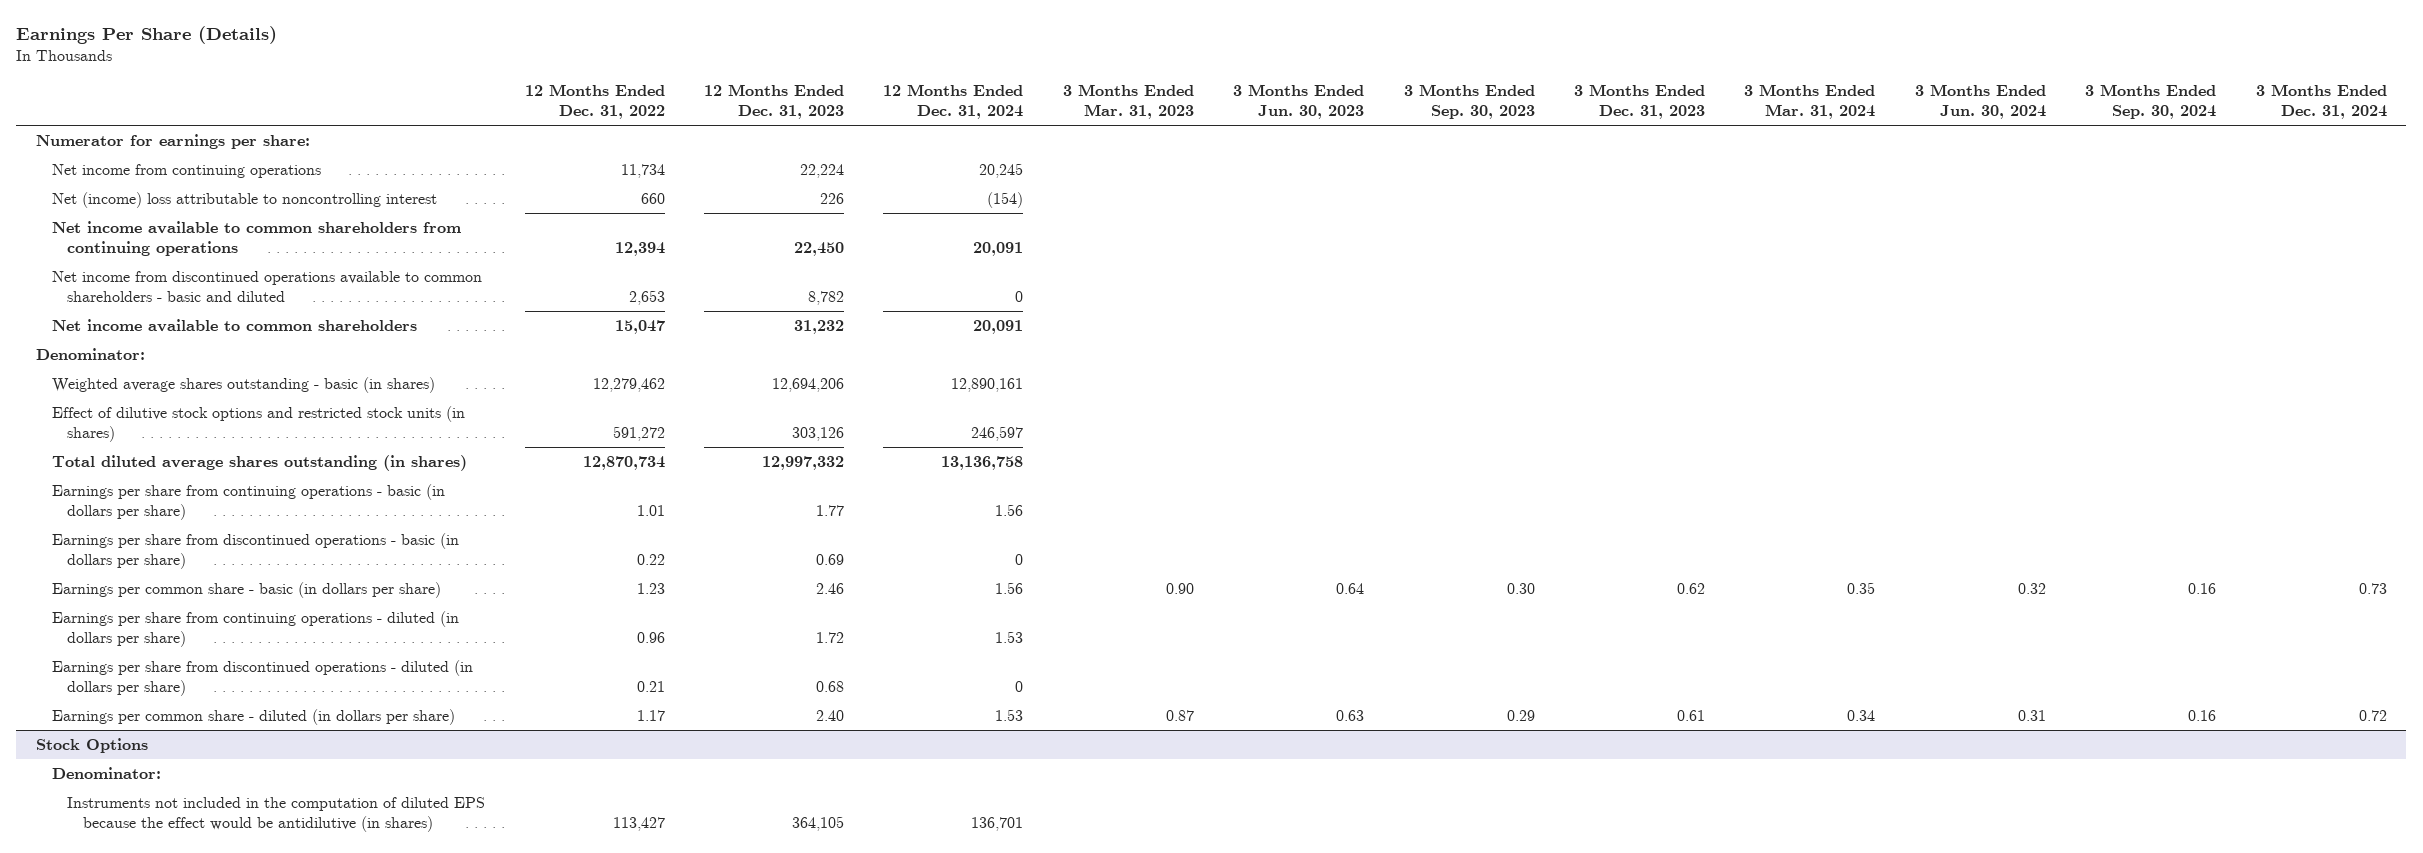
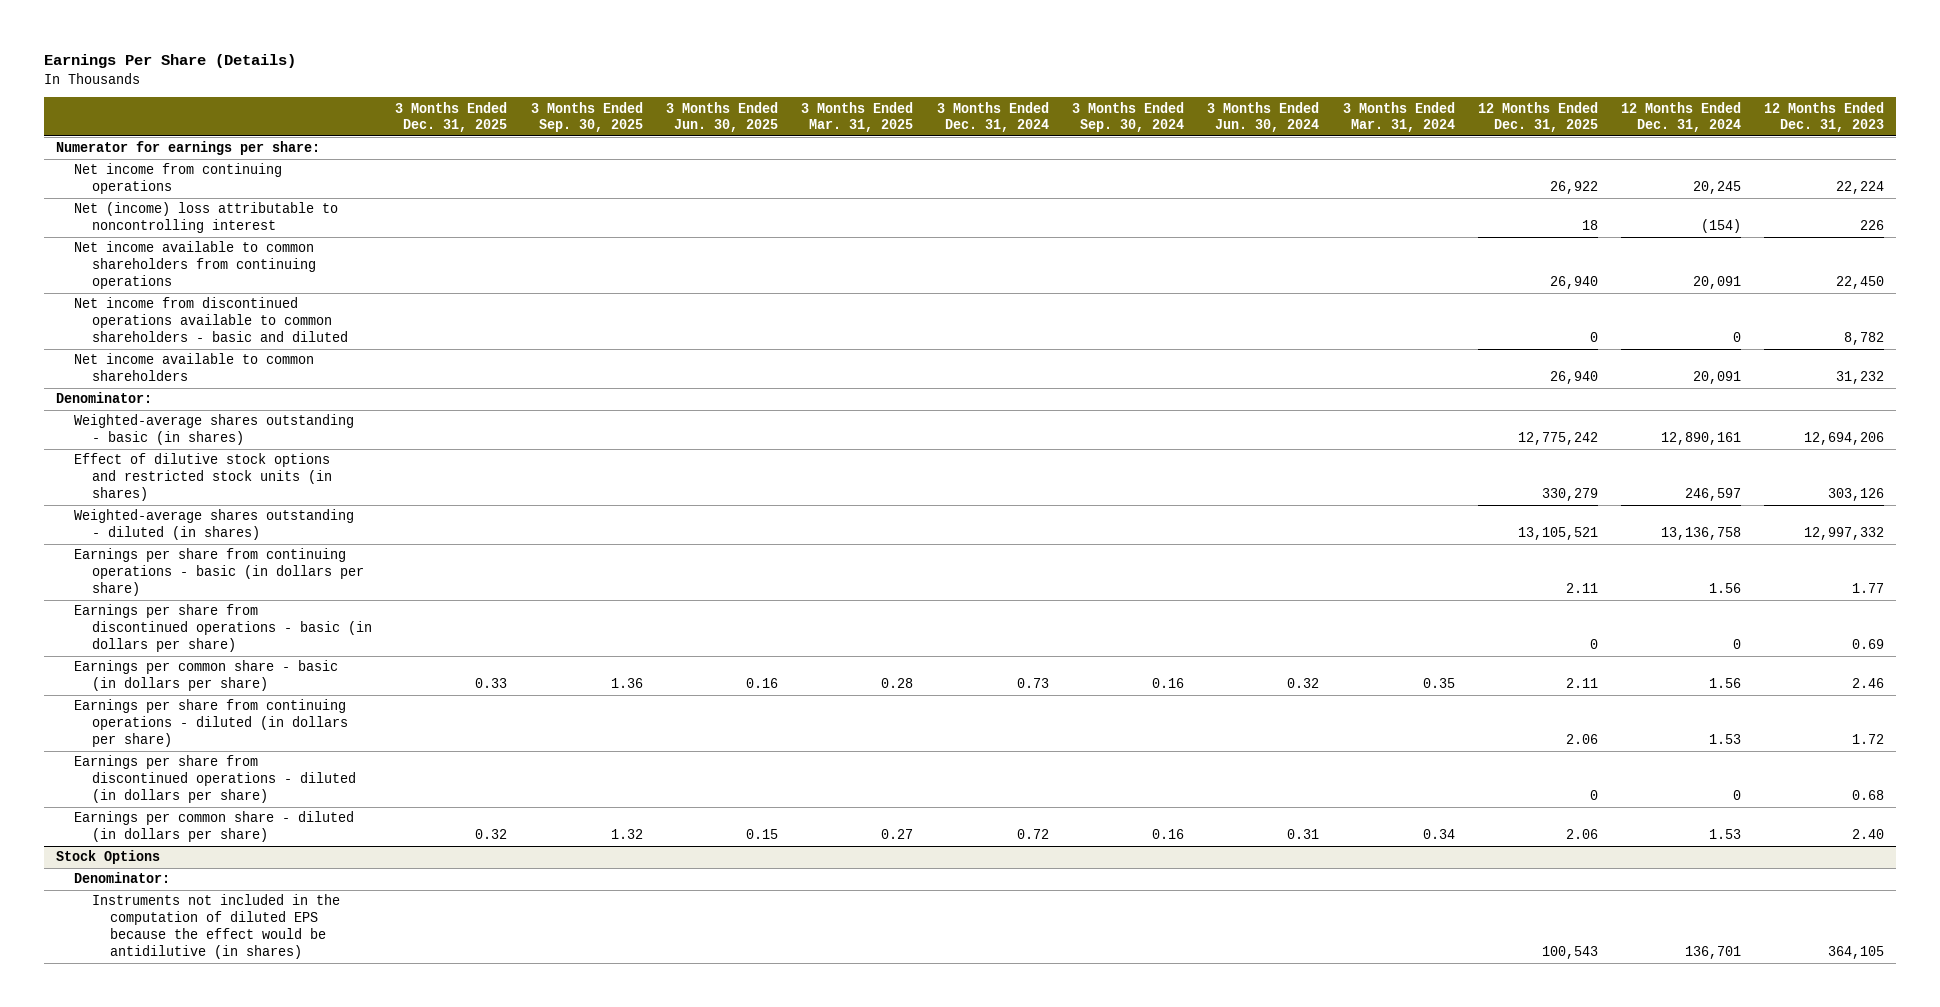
- | 12 Months Ended Dec. 31, 2022 | 12 Months Ended Dec. 31, 2023 | 12 Months Ended Dec. 31, 2024 | 3 Months Ended Mar. 31, 2023 | 3 Months Ended Jun. 30, 2023 | 3 Months Ended Sep. 30, 2023 | 3 Months Ended Dec. 31, 2023 | 3 Months Ended Mar. 31, 2024 | 3 Months Ended Jun. 30, 2024 | 3 Months Ended Sep. 30, 2024 | 3 Months Ended Dec. 31, 2024
+ | 3 Months Ended Dec. 31, 2025 | 3 Months Ended Sep. 30, 2025 | 3 Months Ended Jun. 30, 2025 | 3 Months Ended Mar. 31, 2025 | 3 Months Ended Dec. 31, 2024 | 3 Months Ended Sep. 30, 2024 | 3 Months Ended Jun. 30, 2024 | 3 Months Ended Mar. 31, 2024 | 12 Months Ended Dec. 31, 2025 | 12 Months Ended Dec. 31, 2024 | 12 Months Ended Dec. 31, 2023
- Weighted average shares outstanding - basic (in shares) | 12,279,462 | 12,694,206 | 12,890,161 | | | | | | | |
+ Weighted-average shares outstanding - basic (in shares) | | | | | | | | | 12,775,242 | 12,890,161 | 12,694,206
- Total diluted average shares outstanding (in shares) | 12,870,734 | 12,997,332 | 13,136,758 | | | | | | | |
+ Weighted-average shares outstanding - diluted (in shares) | | | | | | | | | 13,105,521 | 13,136,758 | 12,997,332

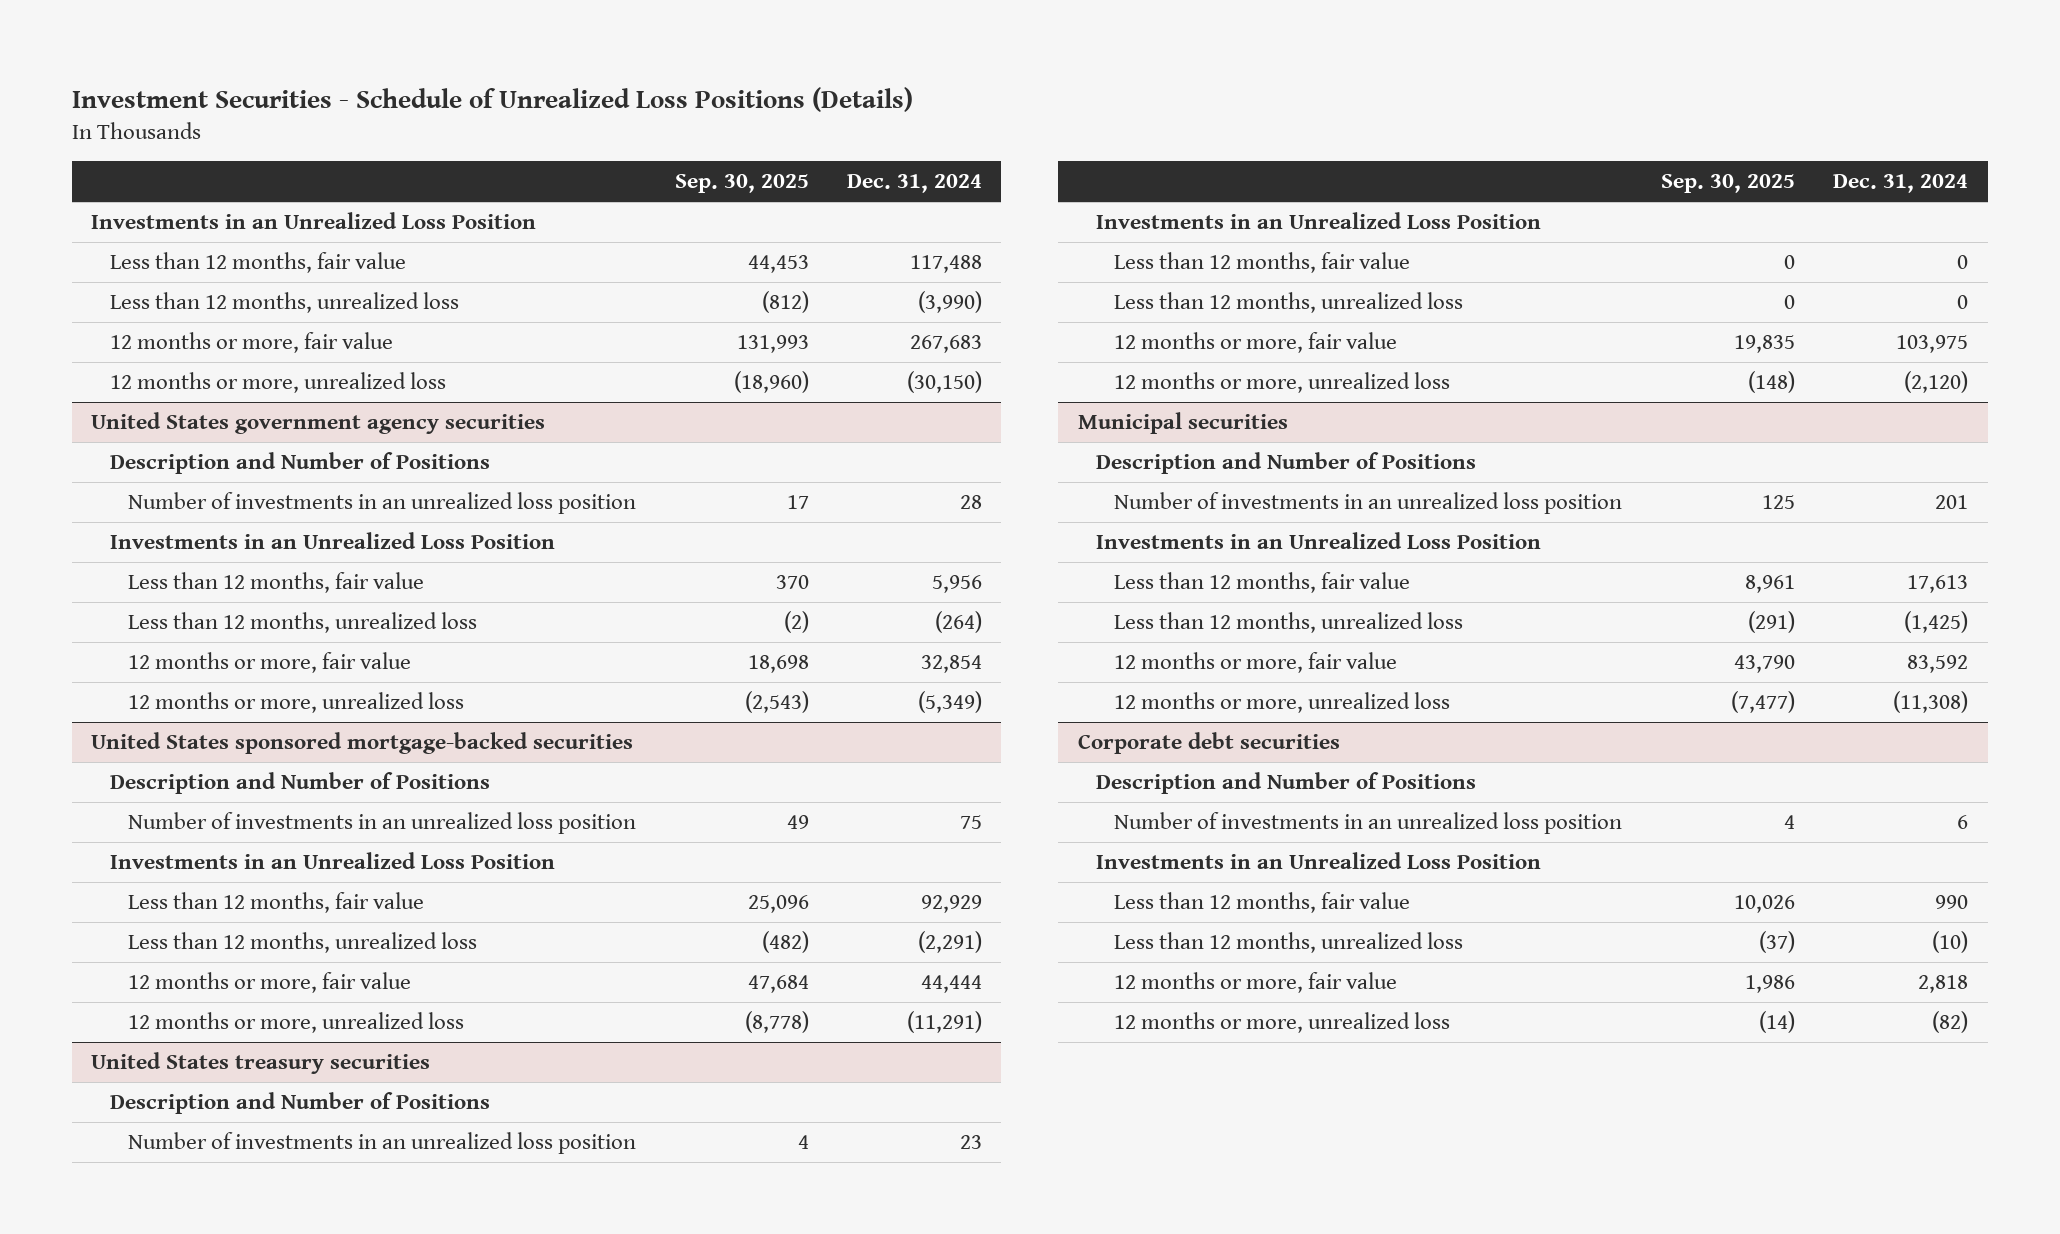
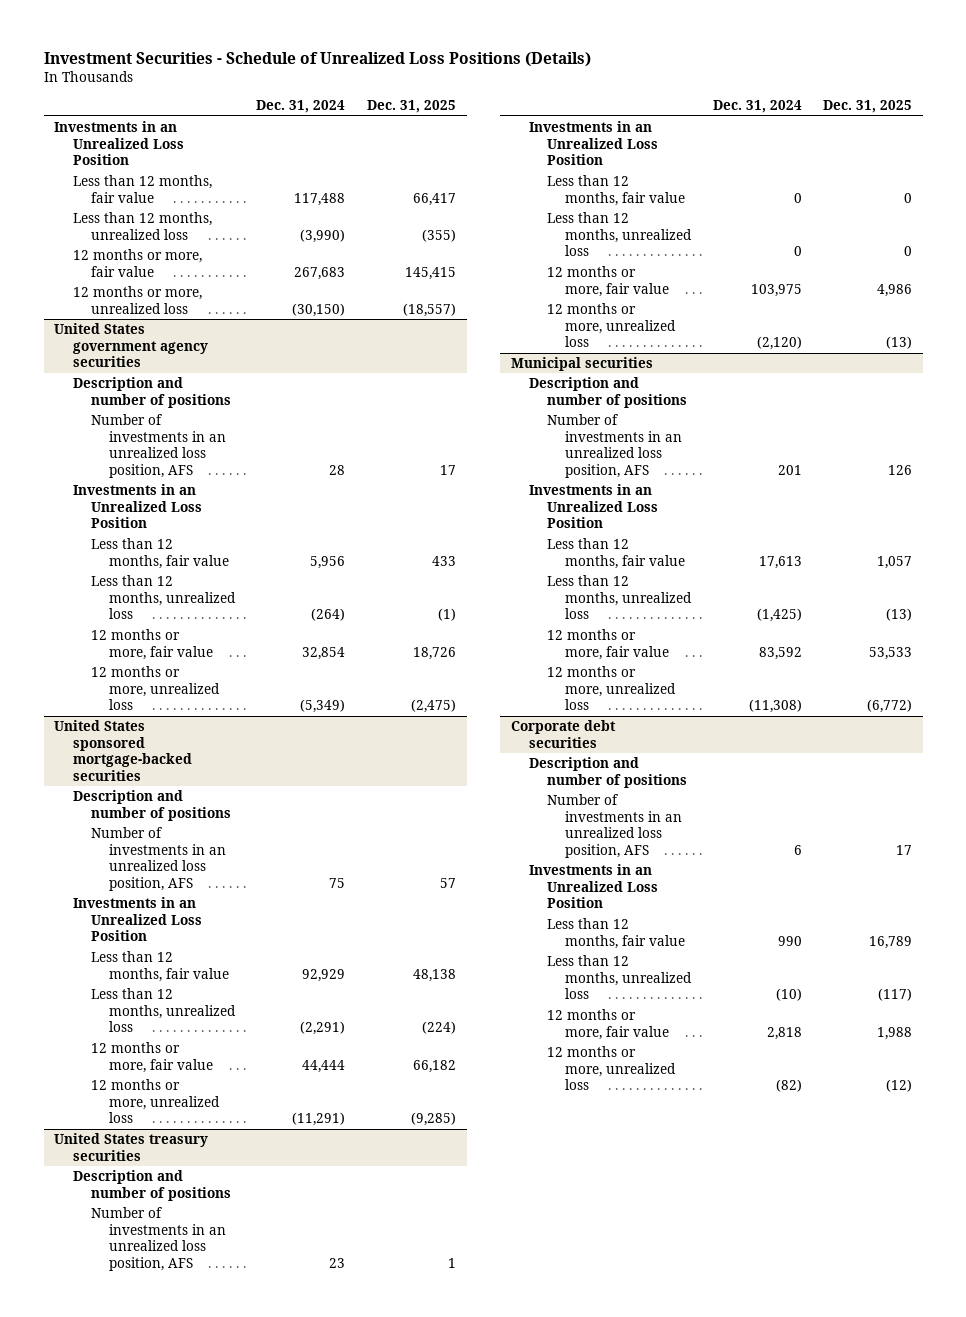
- | Sep. 30, 2025 | Dec. 31, 2024
+ | Dec. 31, 2024 | Dec. 31, 2025
@ United States government agency securities
- Description and Number of Positions
- Number of investments in an unrealized loss position | 17 | 28
+ Description and number of positions
+ Number of investments in an unrealized loss position, AFS | 28 | 17
@ United States sponsored mortgage-backed securities
- Description and Number of Positions
- Number of investments in an unrealized loss position | 49 | 75
+ Description and number of positions
+ Number of investments in an unrealized loss position, AFS | 75 | 57
@ United States treasury securities
- Description and Number of Positions
- Number of investments in an unrealized loss position | 4 | 23
+ Description and number of positions
+ Number of investments in an unrealized loss position, AFS | 23 | 1
@ Municipal securities
- Description and Number of Positions
- Number of investments in an unrealized loss position | 125 | 201
+ Description and number of positions
+ Number of investments in an unrealized loss position, AFS | 201 | 126
@ Corporate debt securities
- Description and Number of Positions
- Number of investments in an unrealized loss position | 4 | 6
+ Description and number of positions
+ Number of investments in an unrealized loss position, AFS | 6 | 17

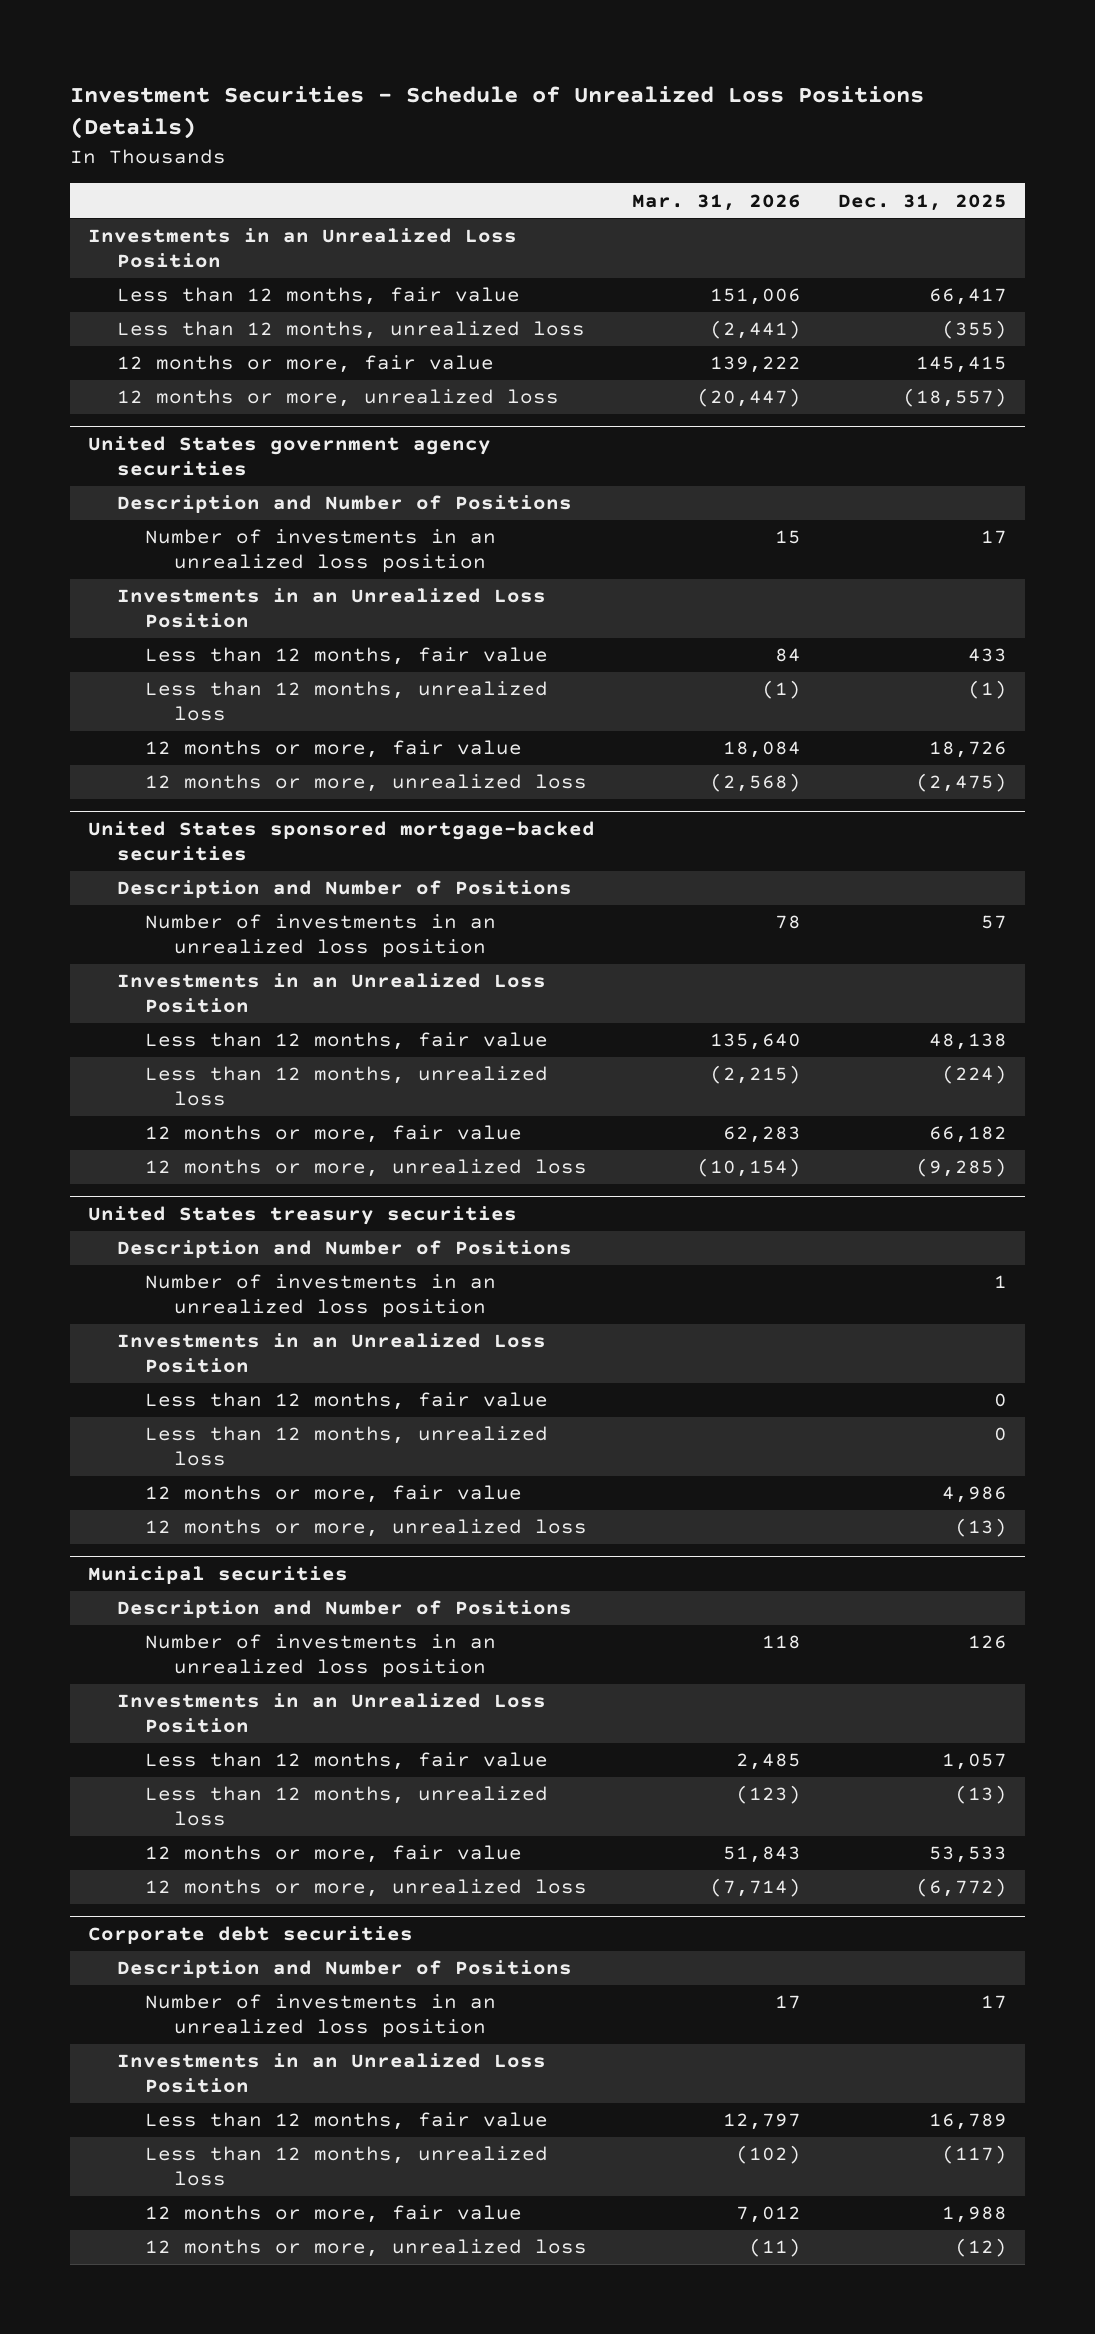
- | Dec. 31, 2024 | Dec. 31, 2025
+ | Mar. 31, 2026 | Dec. 31, 2025
@ United States government agency securities
- Description and number of positions
- Number of investments in an unrealized loss position, AFS | 28 | 17
+ Description and Number of Positions
+ Number of investments in an unrealized loss position | 15 | 17
@ United States sponsored mortgage-backed securities
- Description and number of positions
- Number of investments in an unrealized loss position, AFS | 75 | 57
+ Description and Number of Positions
+ Number of investments in an unrealized loss position | 78 | 57
@ United States treasury securities
- Description and number of positions
- Number of investments in an unrealized loss position, AFS | 23 | 1
+ Description and Number of Positions
+ Number of investments in an unrealized loss position | | 1
@ Municipal securities
- Description and number of positions
- Number of investments in an unrealized loss position, AFS | 201 | 126
+ Description and Number of Positions
+ Number of investments in an unrealized loss position | 118 | 126
@ Corporate debt securities
- Description and number of positions
- Number of investments in an unrealized loss position, AFS | 6 | 17
+ Description and Number of Positions
+ Number of investments in an unrealized loss position | 17 | 17

